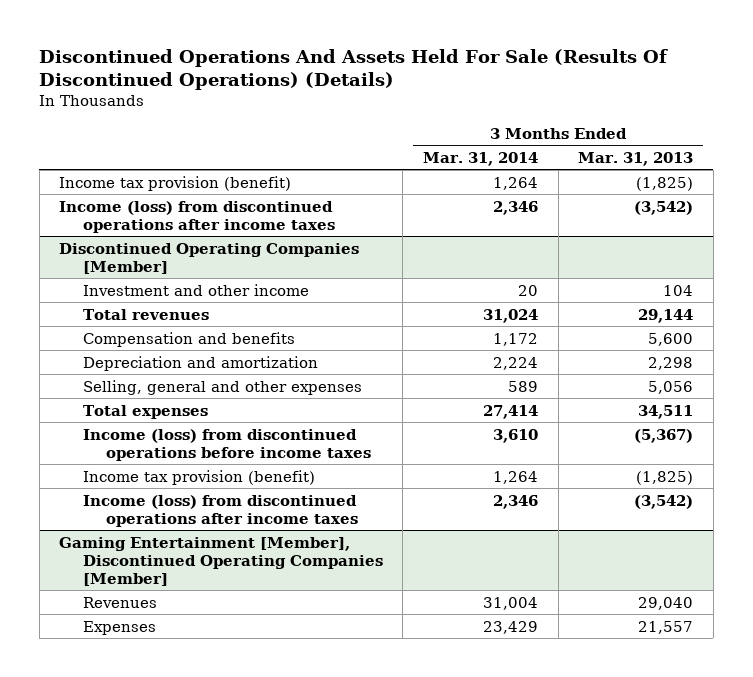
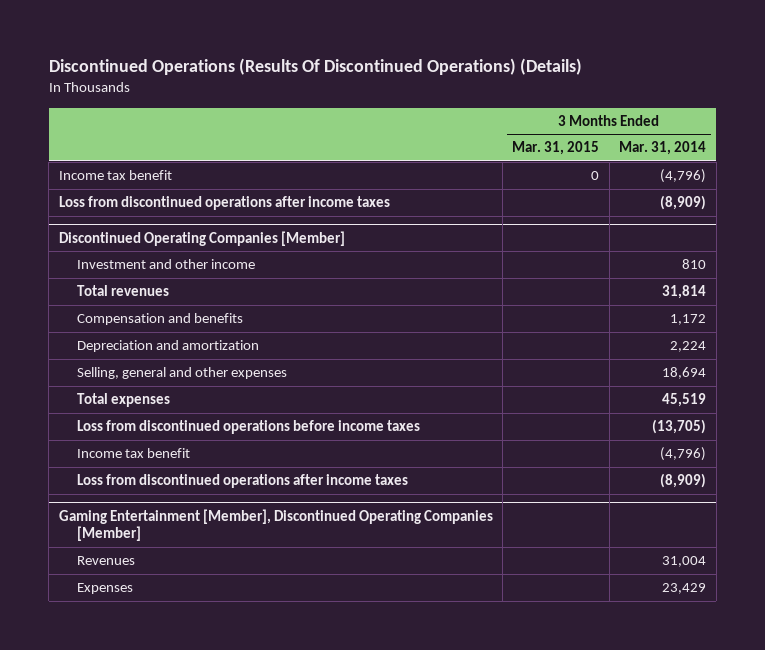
- Discontinued Operations And Assets Held For Sale (Results Of Discontinued Operations) (Details)
+ Discontinued Operations (Results Of Discontinued Operations) (Details)
- | 3 Months Ended Mar. 31, 2014 | 3 Months Ended Mar. 31, 2013
+ | 3 Months Ended Mar. 31, 2015 | 3 Months Ended Mar. 31, 2014
- Income tax provision (benefit) | 1,264 | (1,825)
- Income (loss) from discontinued operations after income taxes | 2,346 | (3,542)
+ Income tax benefit | 0 | (4,796)
+ Loss from discontinued operations after income taxes | | (8,909)
@ Discontinued Operating Companies [Member]
- Investment and other income | 20 | 104
- Total revenues | 31,024 | 29,144
+ Investment and other income | | 810
+ Total revenues | | 31,814
- Selling, general and other expenses | 589 | 5,056
- Total expenses | 27,414 | 34,511
- Income (loss) from discontinued operations before income taxes | 3,610 | (5,367)
- Income tax provision (benefit) | 1,264 | (1,825)
- Income (loss) from discontinued operations after income taxes | 2,346 | (3,542)
+ Selling, general and other expenses | | 18,694
+ Total expenses | | 45,519
+ Loss from discontinued operations before income taxes | | (13,705)
+ Income tax benefit | | (4,796)
+ Loss from discontinued operations after income taxes | | (8,909)

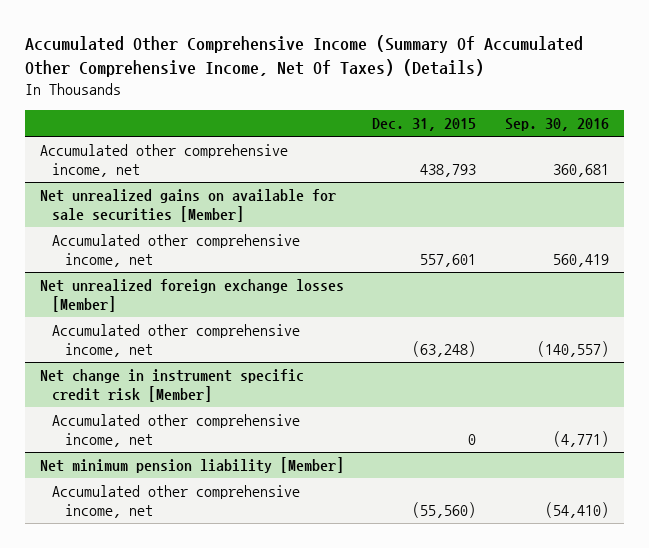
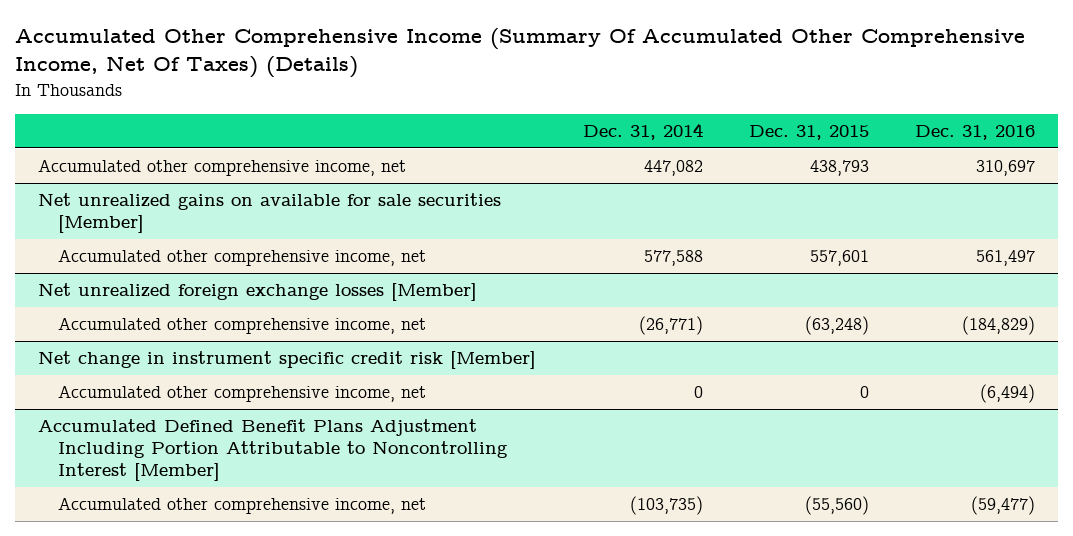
- | Dec. 31, 2015 | Sep. 30, 2016
+ | Dec. 31, 2014 | Dec. 31, 2015 | Dec. 31, 2016
- Net minimum pension liability [Member]
+ Accumulated Defined Benefit Plans Adjustment Including Portion Attributable to Noncontrolling Interest [Member]

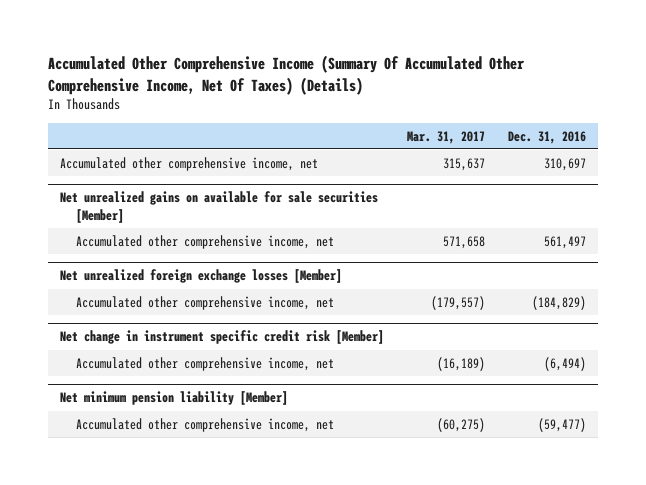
- | Dec. 31, 2014 | Dec. 31, 2015 | Dec. 31, 2016
+ | Mar. 31, 2017 | Dec. 31, 2016
- Accumulated Defined Benefit Plans Adjustment Including Portion Attributable to Noncontrolling Interest [Member]
+ Net minimum pension liability [Member]

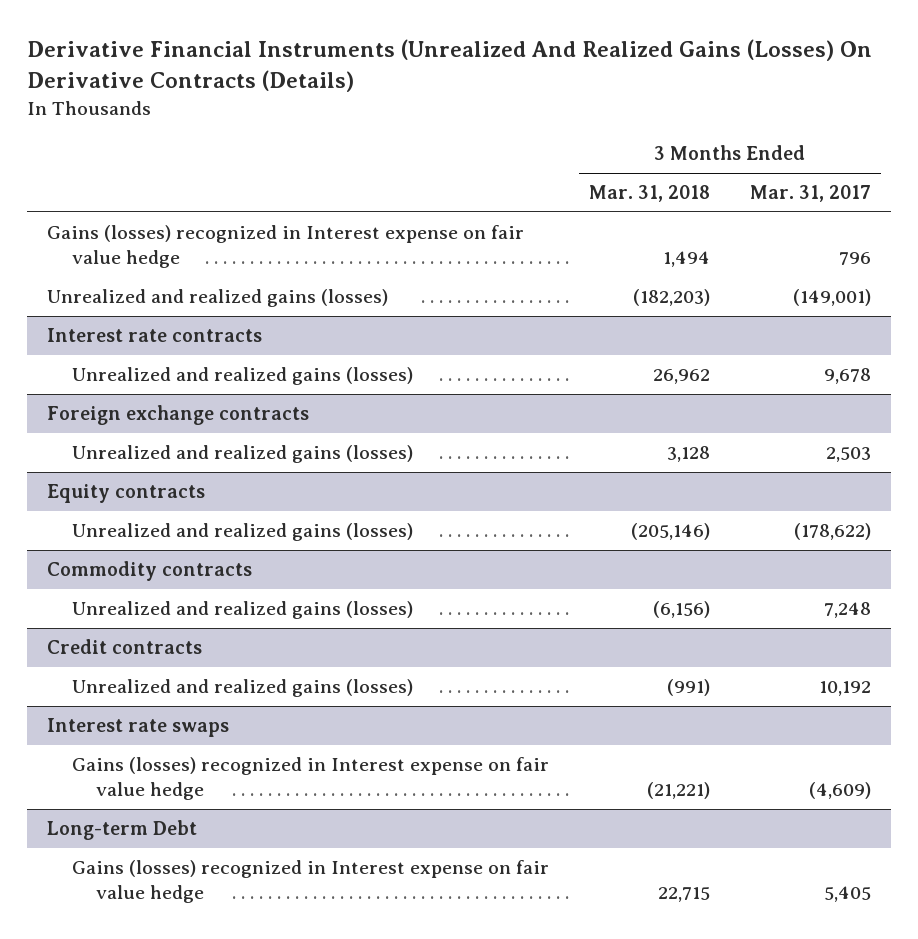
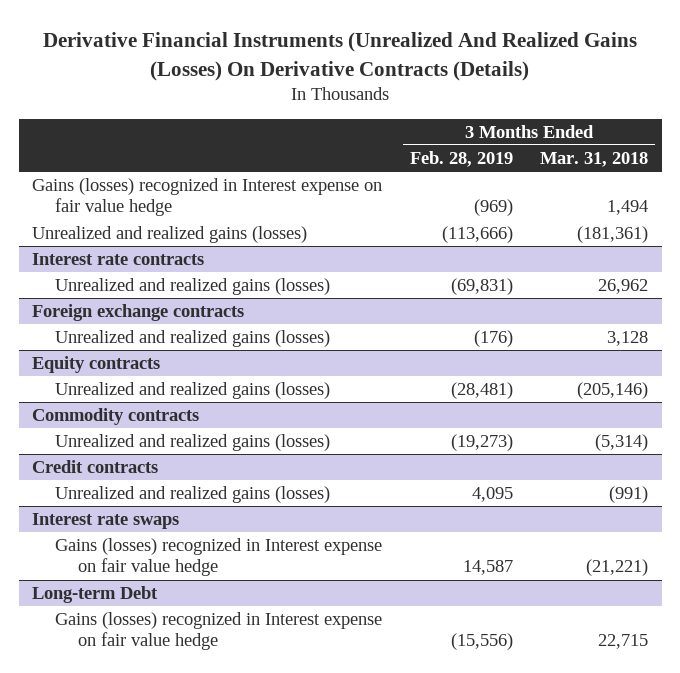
- | 3 Months Ended Mar. 31, 2018 | 3 Months Ended Mar. 31, 2017
+ | 3 Months Ended Feb. 28, 2019 | 3 Months Ended Mar. 31, 2018
- Unrealized and realized gains (losses) | (182,203) | (149,001)
+ Unrealized and realized gains (losses) | (113,666) | (181,361)
@ Commodity contracts
- Unrealized and realized gains (losses) | (6,156) | 7,248
+ Unrealized and realized gains (losses) | (19,273) | (5,314)

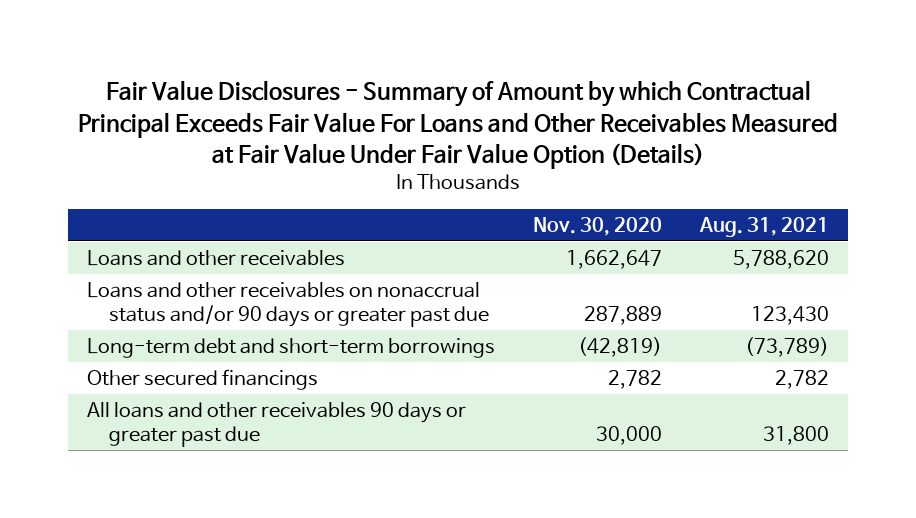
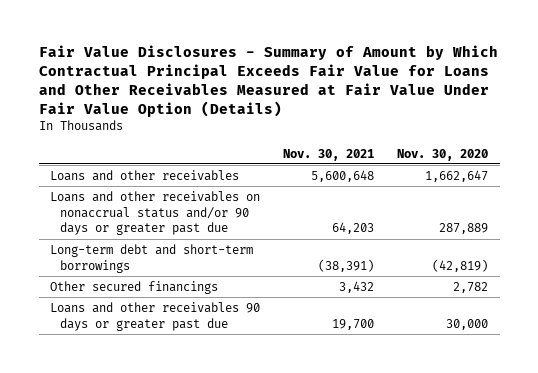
- Fair Value Disclosures - Summary of Amount by which Contractual Principal Exceeds Fair Value For Loans and Other Receivables Measured at Fair Value Under Fair Value Option (Details)
+ Fair Value Disclosures - Summary of Amount by Which Contractual Principal Exceeds Fair Value for Loans and Other Receivables Measured at Fair Value Under Fair Value Option (Details)
- | Nov. 30, 2020 | Aug. 31, 2021
+ | Nov. 30, 2021 | Nov. 30, 2020
- All loans and other receivables 90 days or greater past due | 30,000 | 31,800
+ Loans and other receivables 90 days or greater past due | 19,700 | 30,000

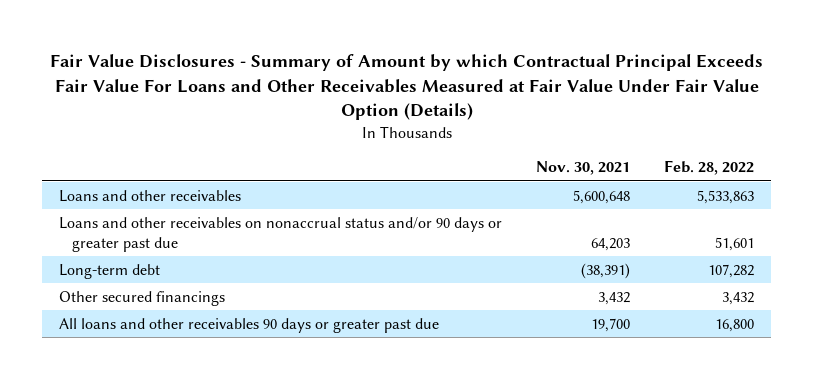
- Fair Value Disclosures - Summary of Amount by Which Contractual Principal Exceeds Fair Value for Loans and Other Receivables Measured at Fair Value Under Fair Value Option (Details)
+ Fair Value Disclosures - Summary of Amount by which Contractual Principal Exceeds Fair Value For Loans and Other Receivables Measured at Fair Value Under Fair Value Option (Details)
- | Nov. 30, 2021 | Nov. 30, 2020
+ | Nov. 30, 2021 | Feb. 28, 2022
- Long-term debt and short-term borrowings | (38,391) | (42,819)
+ Long-term debt | (38,391) | 107,282
- Loans and other receivables 90 days or greater past due | 19,700 | 30,000
+ All loans and other receivables 90 days or greater past due | 19,700 | 16,800

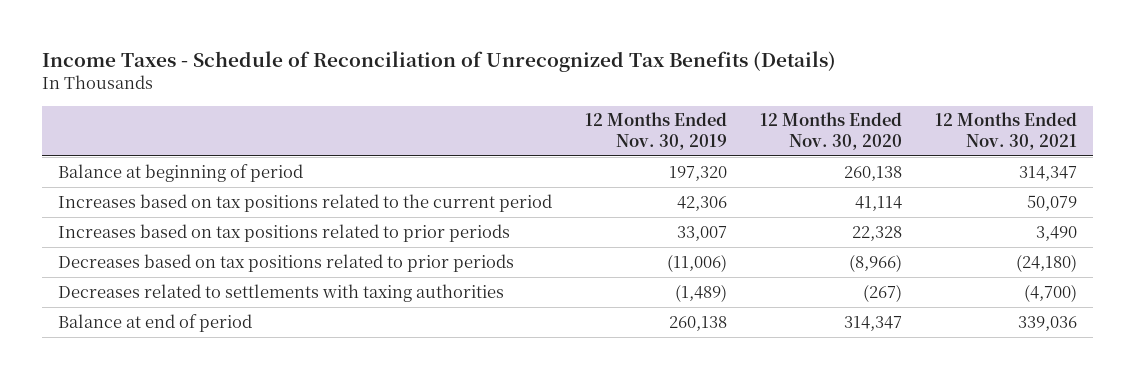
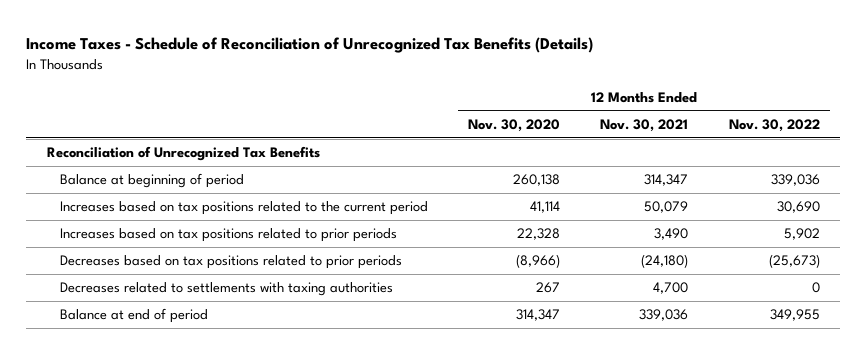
- | 12 Months Ended Nov. 30, 2019 | 12 Months Ended Nov. 30, 2020 | 12 Months Ended Nov. 30, 2021
+ | 12 Months Ended Nov. 30, 2020 | 12 Months Ended Nov. 30, 2021 | 12 Months Ended Nov. 30, 2022
+ Reconciliation of Unrecognized Tax Benefits
- Decreases related to settlements with taxing authorities | (1,489) | (267) | (4,700)
+ Decreases related to settlements with taxing authorities | 267 | 4,700 | 0

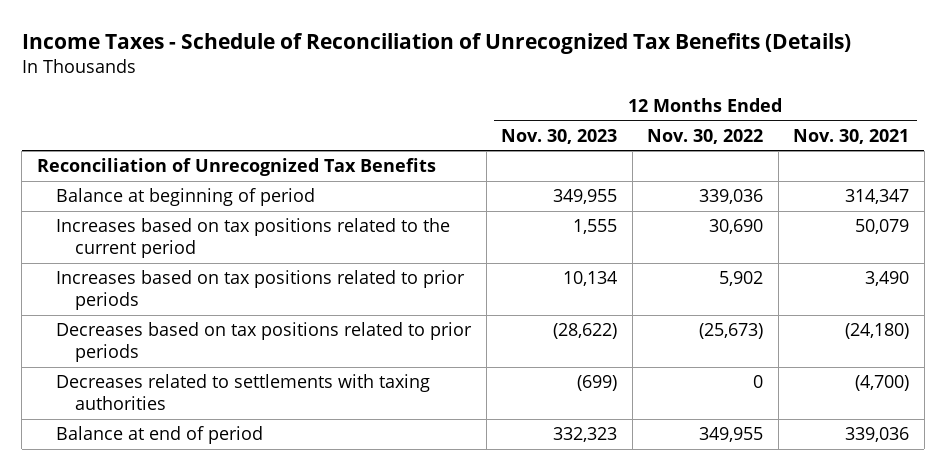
- | 12 Months Ended Nov. 30, 2020 | 12 Months Ended Nov. 30, 2021 | 12 Months Ended Nov. 30, 2022
+ | 12 Months Ended Nov. 30, 2023 | 12 Months Ended Nov. 30, 2022 | 12 Months Ended Nov. 30, 2021
- Decreases related to settlements with taxing authorities | 267 | 4,700 | 0
+ Decreases related to settlements with taxing authorities | (699) | 0 | (4,700)

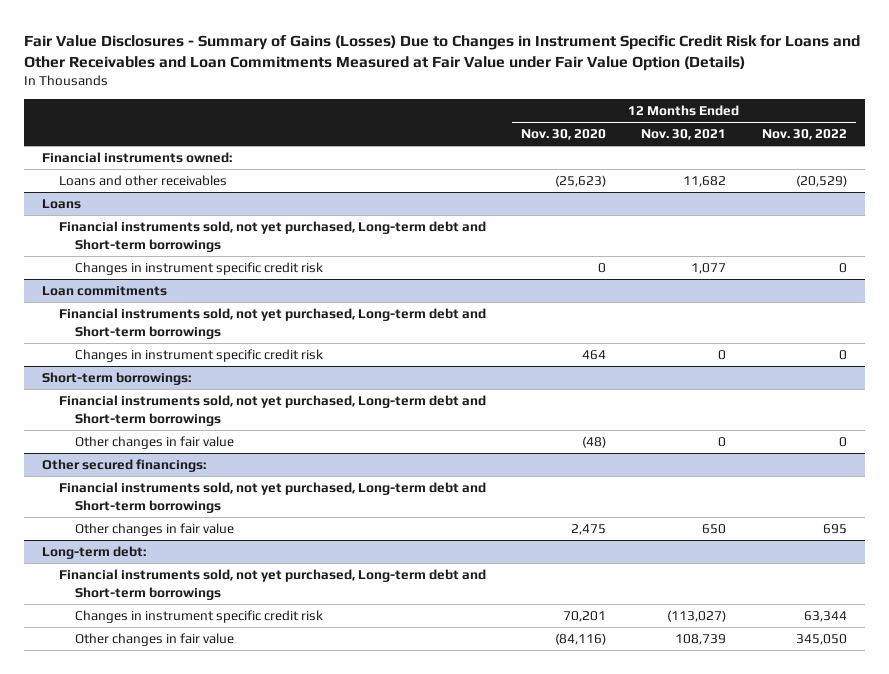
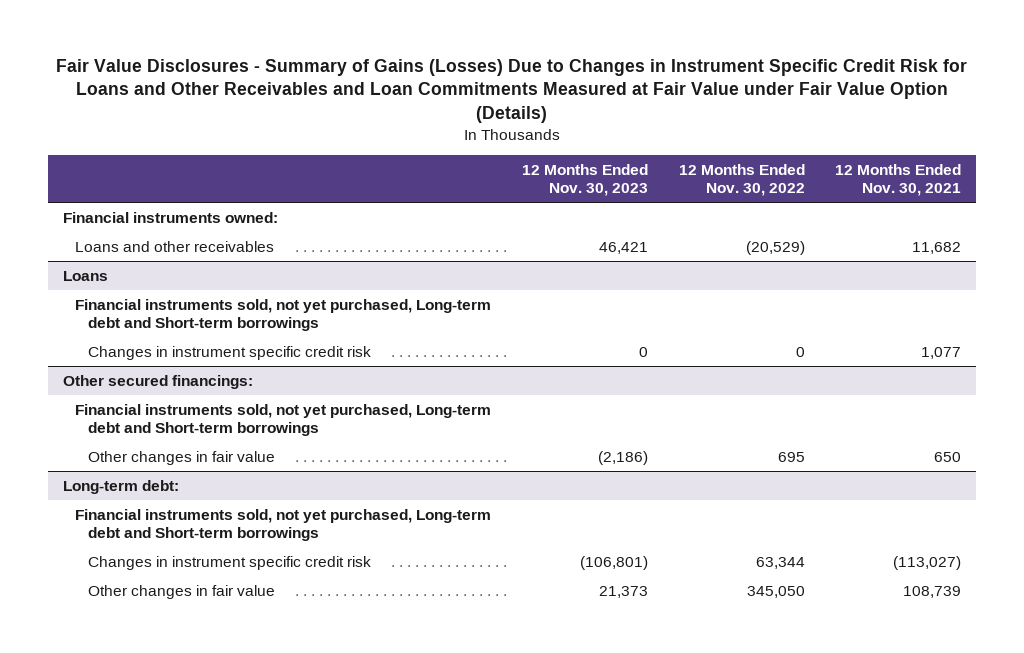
- | 12 Months Ended Nov. 30, 2020 | 12 Months Ended Nov. 30, 2021 | 12 Months Ended Nov. 30, 2022
+ | 12 Months Ended Nov. 30, 2023 | 12 Months Ended Nov. 30, 2022 | 12 Months Ended Nov. 30, 2021
- Loan commitments
- Financial instruments sold, not yet purchased, Long-term debt and Short-term borrowings
- Changes in instrument specific credit risk | 464 | 0 | 0
- Short-term borrowings:
- Financial instruments sold, not yet purchased, Long-term debt and Short-term borrowings
- Other changes in fair value | (48) | 0 | 0

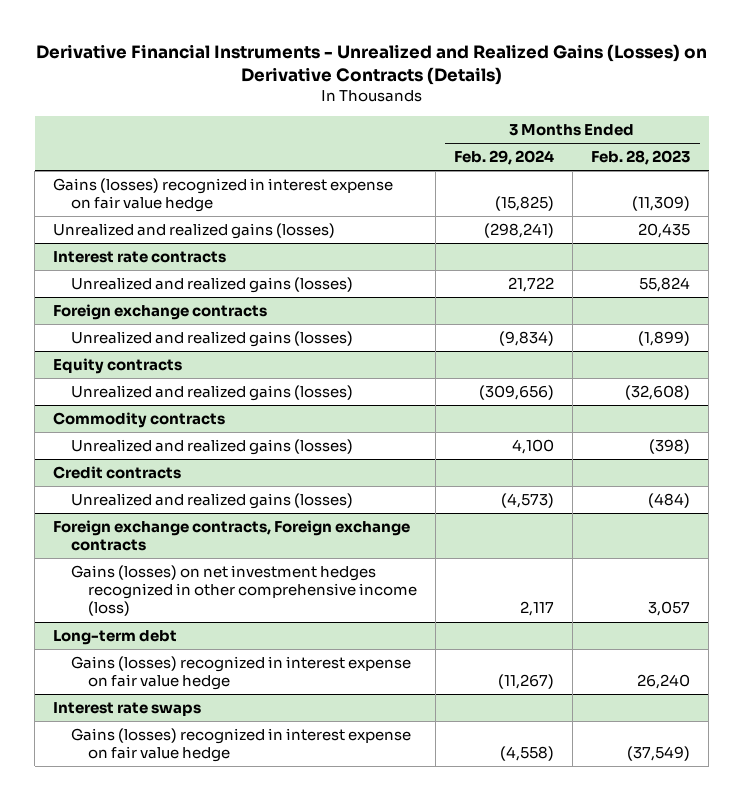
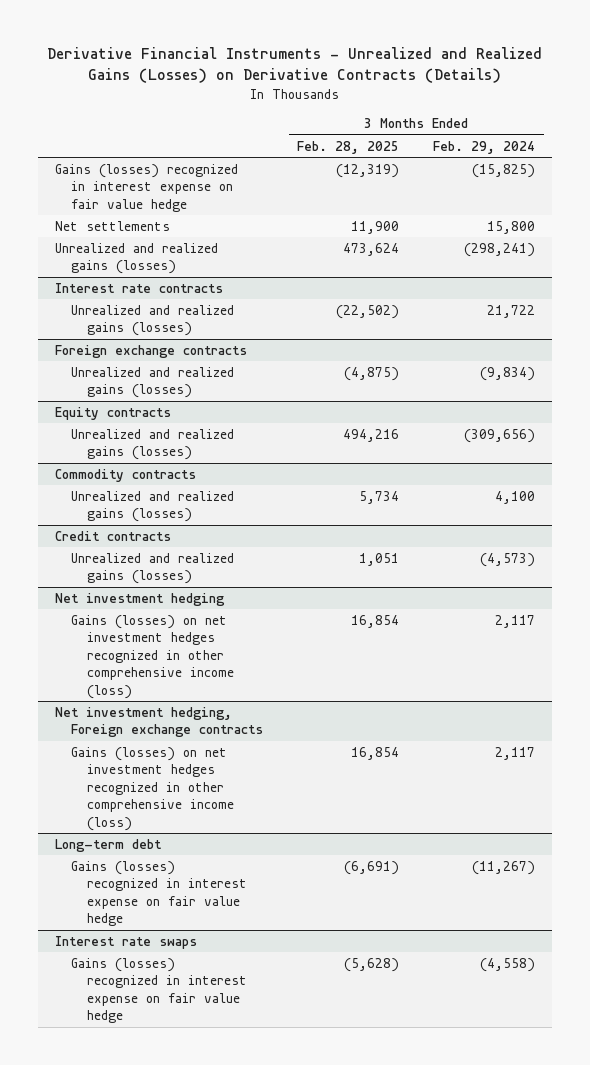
- | 3 Months Ended Feb. 29, 2024 | 3 Months Ended Feb. 28, 2023
+ | 3 Months Ended Feb. 28, 2025 | 3 Months Ended Feb. 29, 2024
+ Net settlements | 11,900 | 15,800
- Foreign exchange contracts, Foreign exchange contracts
+ Net investment hedging
+ Net investment hedging, Foreign exchange contracts
+ Gains (losses) on net investment hedges recognized in other comprehensive income (loss) | 16,854 | 2,117

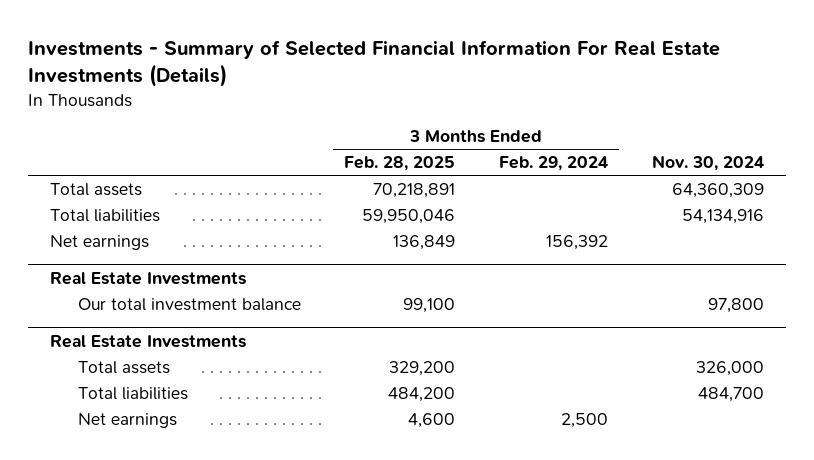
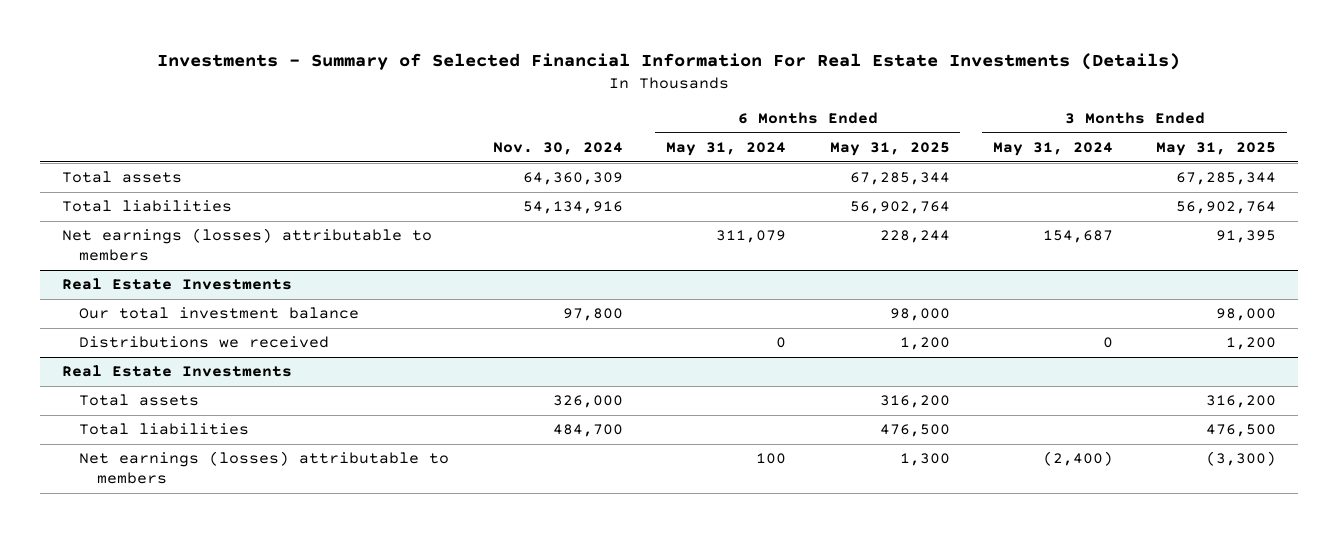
- | 3 Months Ended Feb. 28, 2025 | 3 Months Ended Feb. 29, 2024 | Nov. 30, 2024
+ | Nov. 30, 2024 | 6 Months Ended May 31, 2024 | 6 Months Ended May 31, 2025 | 3 Months Ended May 31, 2024 | 3 Months Ended May 31, 2025
- Net earnings | 136,849 | 156,392 |
+ Net earnings (losses) attributable to members | | 311,079 | 228,244 | 154,687 | 91,395
@ Real Estate Investments
+ Distributions we received | | 0 | 1,200 | 0 | 1,200
- Net earnings | 4,600 | 2,500 |
+ Net earnings (losses) attributable to members | | 100 | 1,300 | (2,400) | (3,300)

